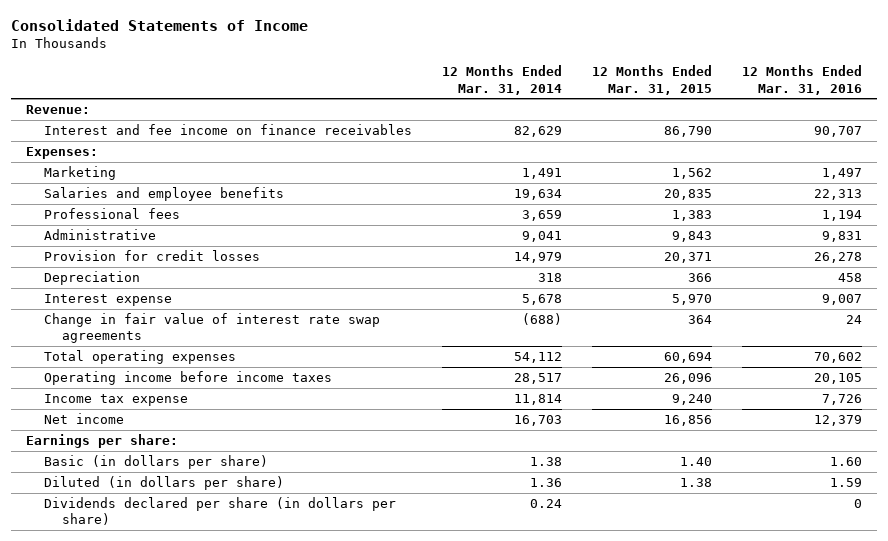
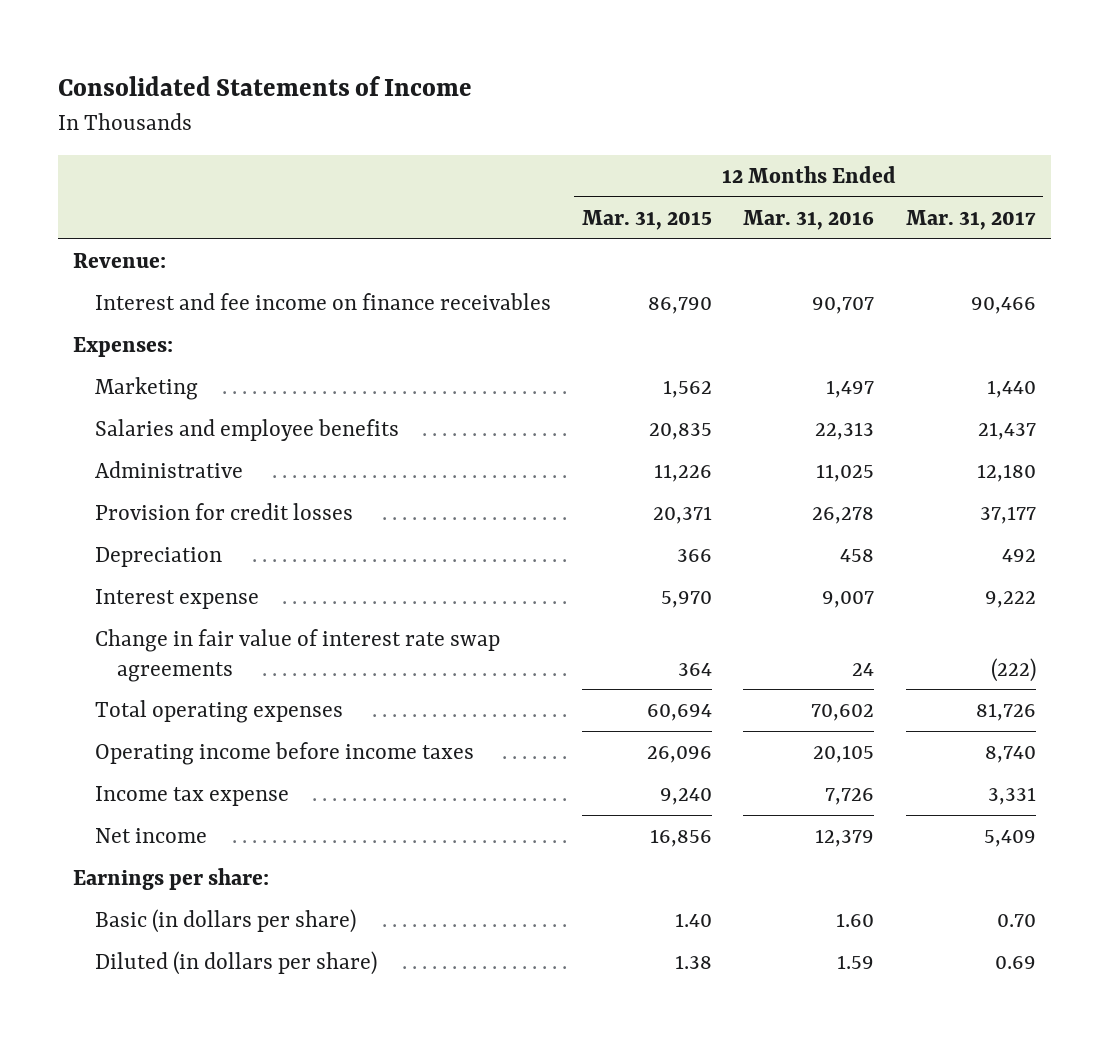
- | 12 Months Ended Mar. 31, 2014 | 12 Months Ended Mar. 31, 2015 | 12 Months Ended Mar. 31, 2016
+ | 12 Months Ended Mar. 31, 2015 | 12 Months Ended Mar. 31, 2016 | 12 Months Ended Mar. 31, 2017
- Professional fees | 3,659 | 1,383 | 1,194
- Administrative | 9,041 | 9,843 | 9,831
+ Administrative | 11,226 | 11,025 | 12,180
- Dividends declared per share (in dollars per share) | 0.24 | | 0

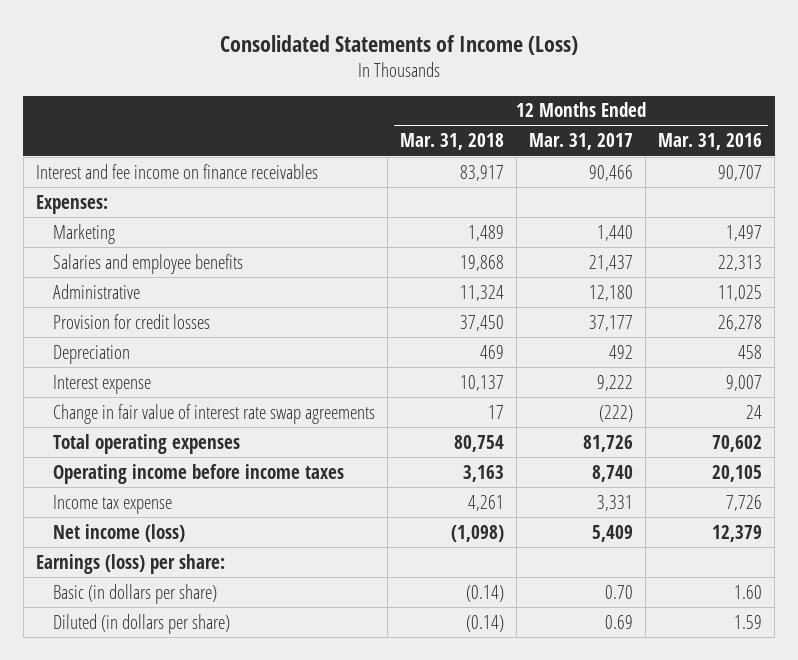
- Consolidated Statements of Income
+ Consolidated Statements of Income (Loss)
- | 12 Months Ended Mar. 31, 2015 | 12 Months Ended Mar. 31, 2016 | 12 Months Ended Mar. 31, 2017
+ | 12 Months Ended Mar. 31, 2018 | 12 Months Ended Mar. 31, 2017 | 12 Months Ended Mar. 31, 2016
- Revenue:
- Net income | 16,856 | 12,379 | 5,409
- Earnings per share:
+ Net income (loss) | (1,098) | 5,409 | 12,379
+ Earnings (loss) per share:

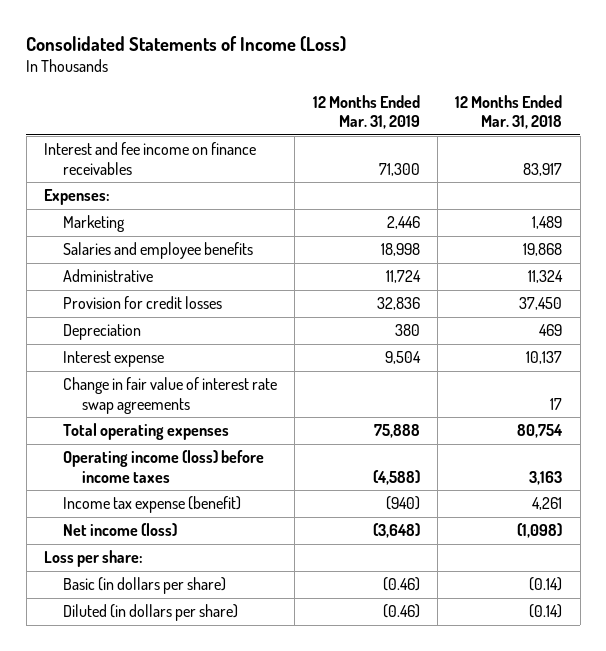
- | 12 Months Ended Mar. 31, 2018 | 12 Months Ended Mar. 31, 2017 | 12 Months Ended Mar. 31, 2016
+ | 12 Months Ended Mar. 31, 2019 | 12 Months Ended Mar. 31, 2018
- Operating income before income taxes | 3,163 | 8,740 | 20,105
- Income tax expense | 4,261 | 3,331 | 7,726
+ Operating income (loss) before income taxes | (4,588) | 3,163
+ Income tax expense (benefit) | (940) | 4,261
- Earnings (loss) per share:
+ Loss per share:

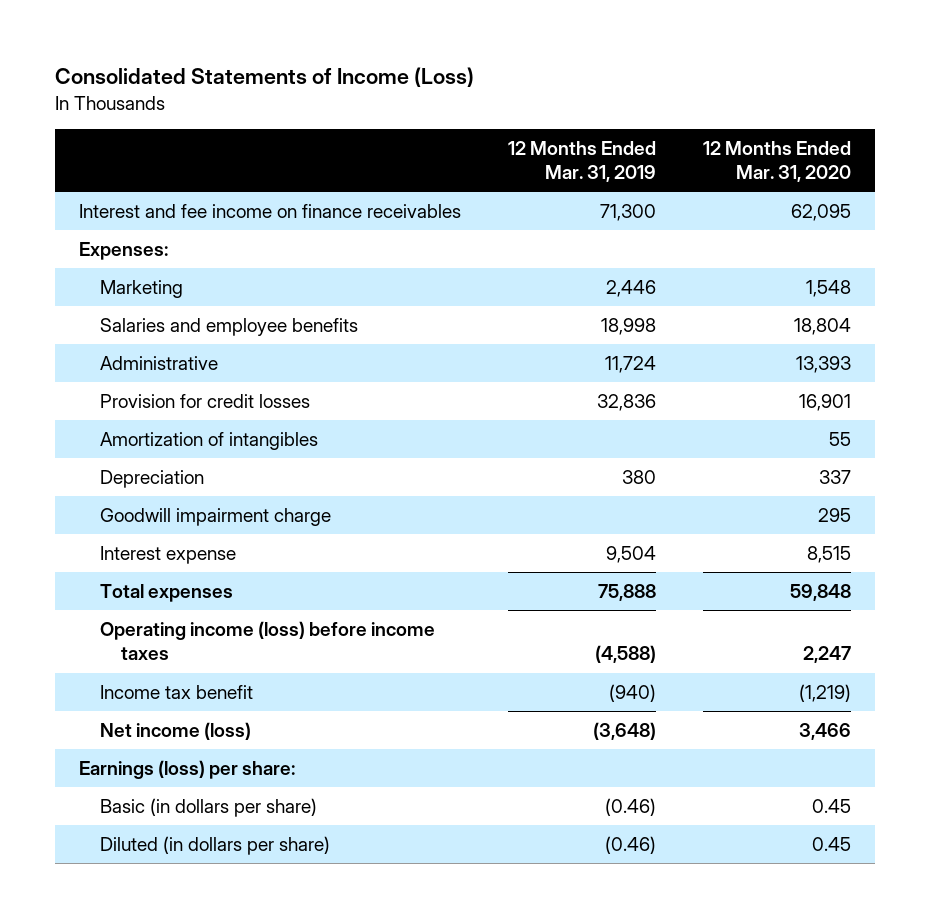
- | 12 Months Ended Mar. 31, 2019 | 12 Months Ended Mar. 31, 2018
+ | 12 Months Ended Mar. 31, 2019 | 12 Months Ended Mar. 31, 2020
+ Amortization of intangibles | | 55
+ Goodwill impairment charge | | 295
- Change in fair value of interest rate swap agreements | | 17
- Total operating expenses | 75,888 | 80,754
+ Total expenses | 75,888 | 59,848
- Income tax expense (benefit) | (940) | 4,261
+ Income tax benefit | (940) | (1,219)
- Loss per share:
+ Earnings (loss) per share:

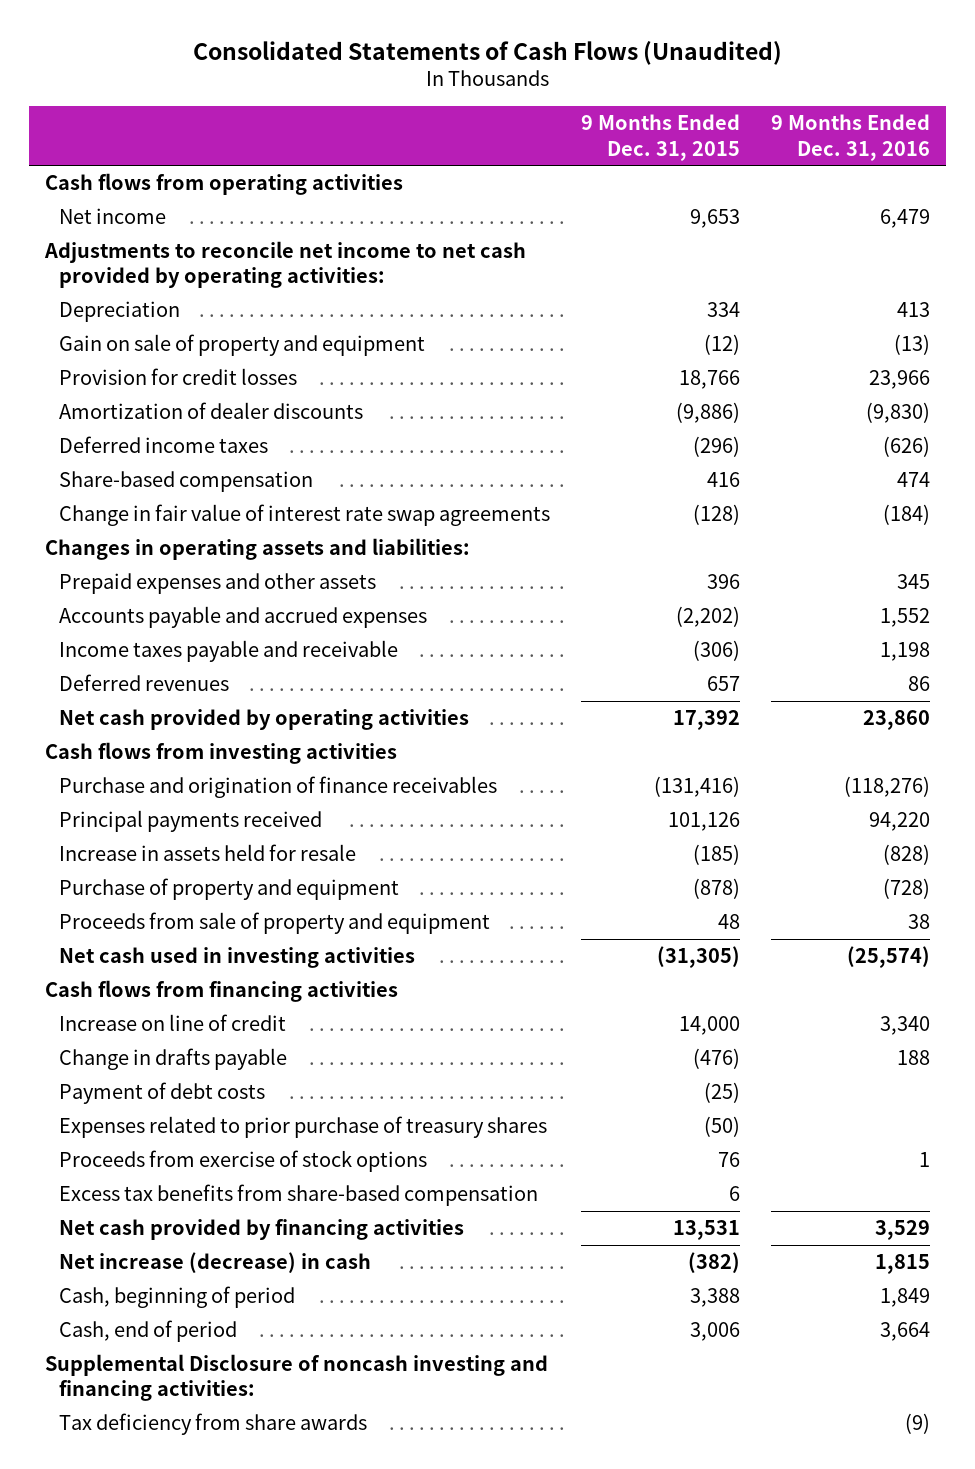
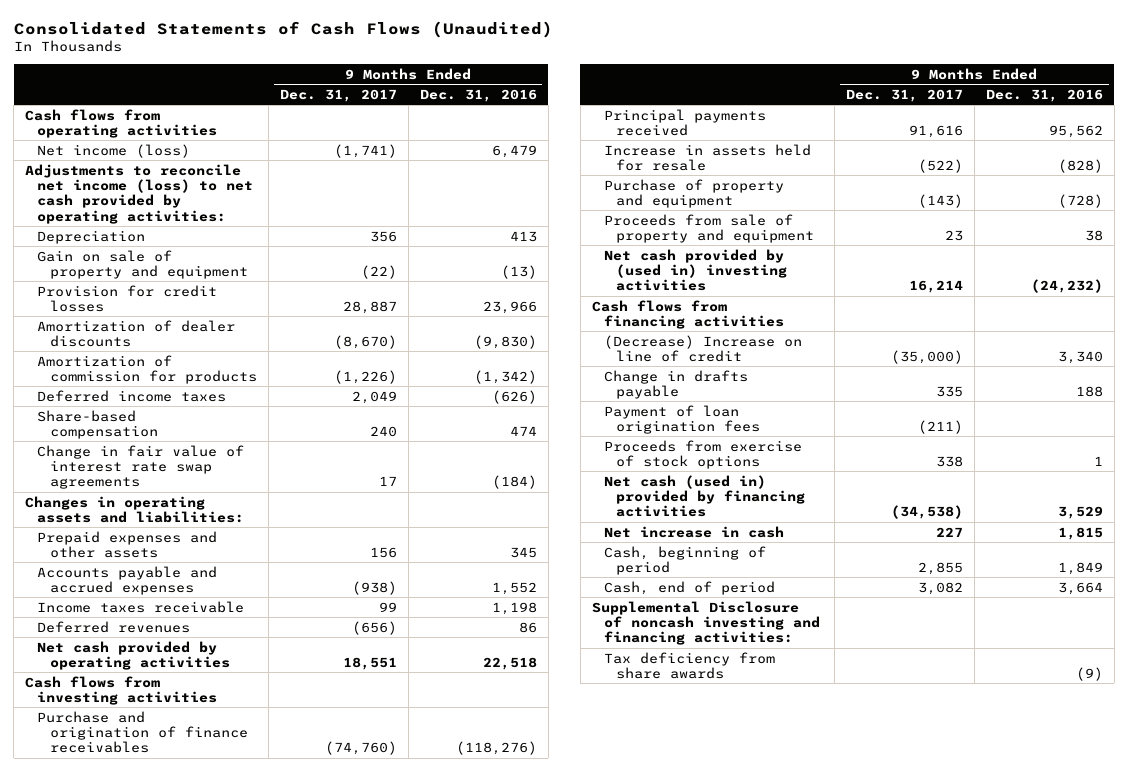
- | 9 Months Ended Dec. 31, 2015 | 9 Months Ended Dec. 31, 2016
+ | 9 Months Ended Dec. 31, 2017 | 9 Months Ended Dec. 31, 2016
- Net income | 9,653 | 6,479
- Adjustments to reconcile net income to net cash provided by operating activities:
+ Net income (loss) | (1,741) | 6,479
+ Adjustments to reconcile net income (loss) to net cash provided by operating activities:
+ Amortization of commission for products | (1,226) | (1,342)
- Income taxes payable and receivable | (306) | 1,198
+ Income taxes receivable | 99 | 1,198
- Net cash provided by operating activities | 17,392 | 23,860
+ Net cash provided by operating activities | 18,551 | 22,518
- Principal payments received | 101,126 | 94,220
+ Principal payments received | 91,616 | 95,562
- Net cash used in investing activities | (31,305) | (25,574)
+ Net cash provided by (used in) investing activities | 16,214 | (24,232)
- Increase on line of credit | 14,000 | 3,340
+ (Decrease) Increase on line of credit | (35,000) | 3,340
- Payment of debt costs | (25) |
- Expenses related to prior purchase of treasury shares | (50) |
+ Payment of loan origination fees | (211) |
- Excess tax benefits from share-based compensation | 6 |
- Net cash provided by financing activities | 13,531 | 3,529
- Net increase (decrease) in cash | (382) | 1,815
+ Net cash (used in) provided by financing activities | (34,538) | 3,529
+ Net increase in cash | 227 | 1,815

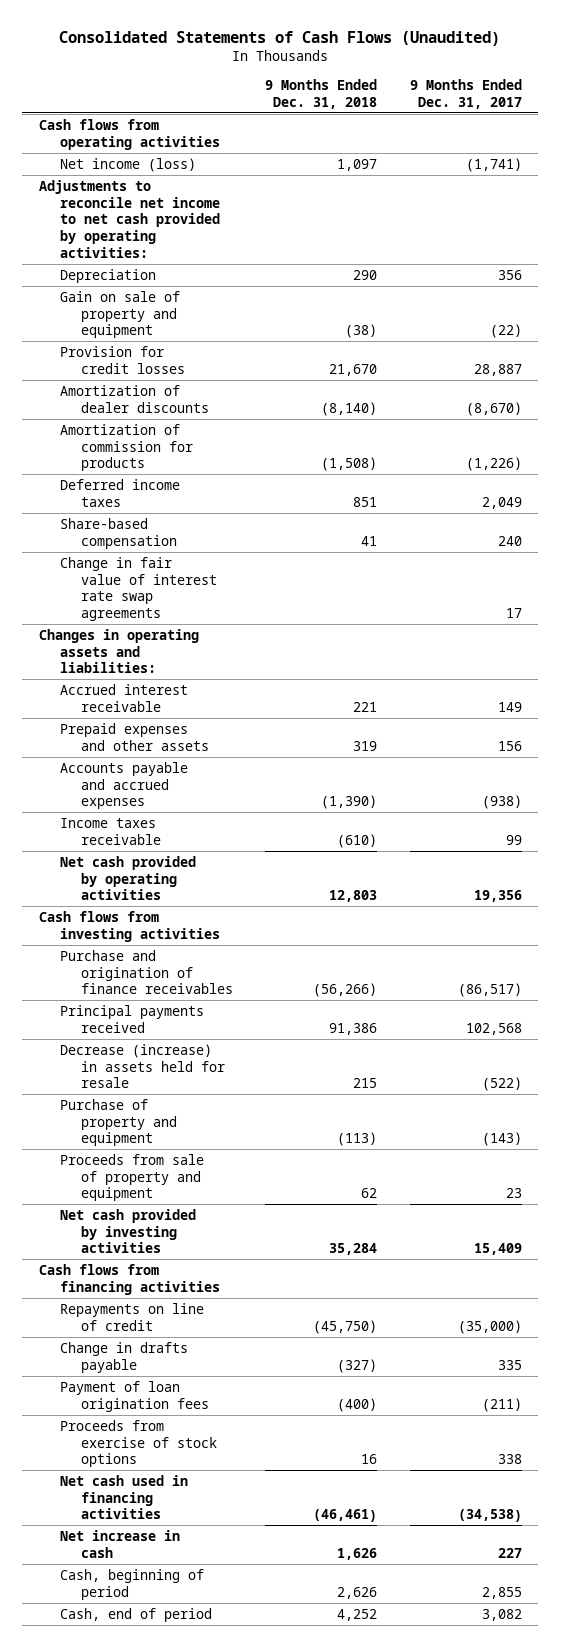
- | 9 Months Ended Dec. 31, 2017 | 9 Months Ended Dec. 31, 2016
+ | 9 Months Ended Dec. 31, 2018 | 9 Months Ended Dec. 31, 2017
- Adjustments to reconcile net income (loss) to net cash provided by operating activities:
+ Adjustments to reconcile net income to net cash provided by operating activities:
+ Accrued interest receivable | 221 | 149
- Deferred revenues | (656) | 86
- Net cash provided by operating activities | 18,551 | 22,518
+ Net cash provided by operating activities | 12,803 | 19,356
- Purchase and origination of finance receivables | (74,760) | (118,276)
- Principal payments received | 91,616 | 95,562
- Increase in assets held for resale | (522) | (828)
+ Purchase and origination of finance receivables | (56,266) | (86,517)
+ Principal payments received | 91,386 | 102,568
+ Decrease (increase) in assets held for resale | 215 | (522)
- Net cash provided by (used in) investing activities | 16,214 | (24,232)
+ Net cash provided by investing activities | 35,284 | 15,409
- (Decrease) Increase on line of credit | (35,000) | 3,340
+ Repayments on line of credit | (45,750) | (35,000)
- Net cash (used in) provided by financing activities | (34,538) | 3,529
+ Net cash used in financing activities | (46,461) | (34,538)
- Supplemental Disclosure of noncash investing and financing activities:
- Tax deficiency from share awards | | (9)

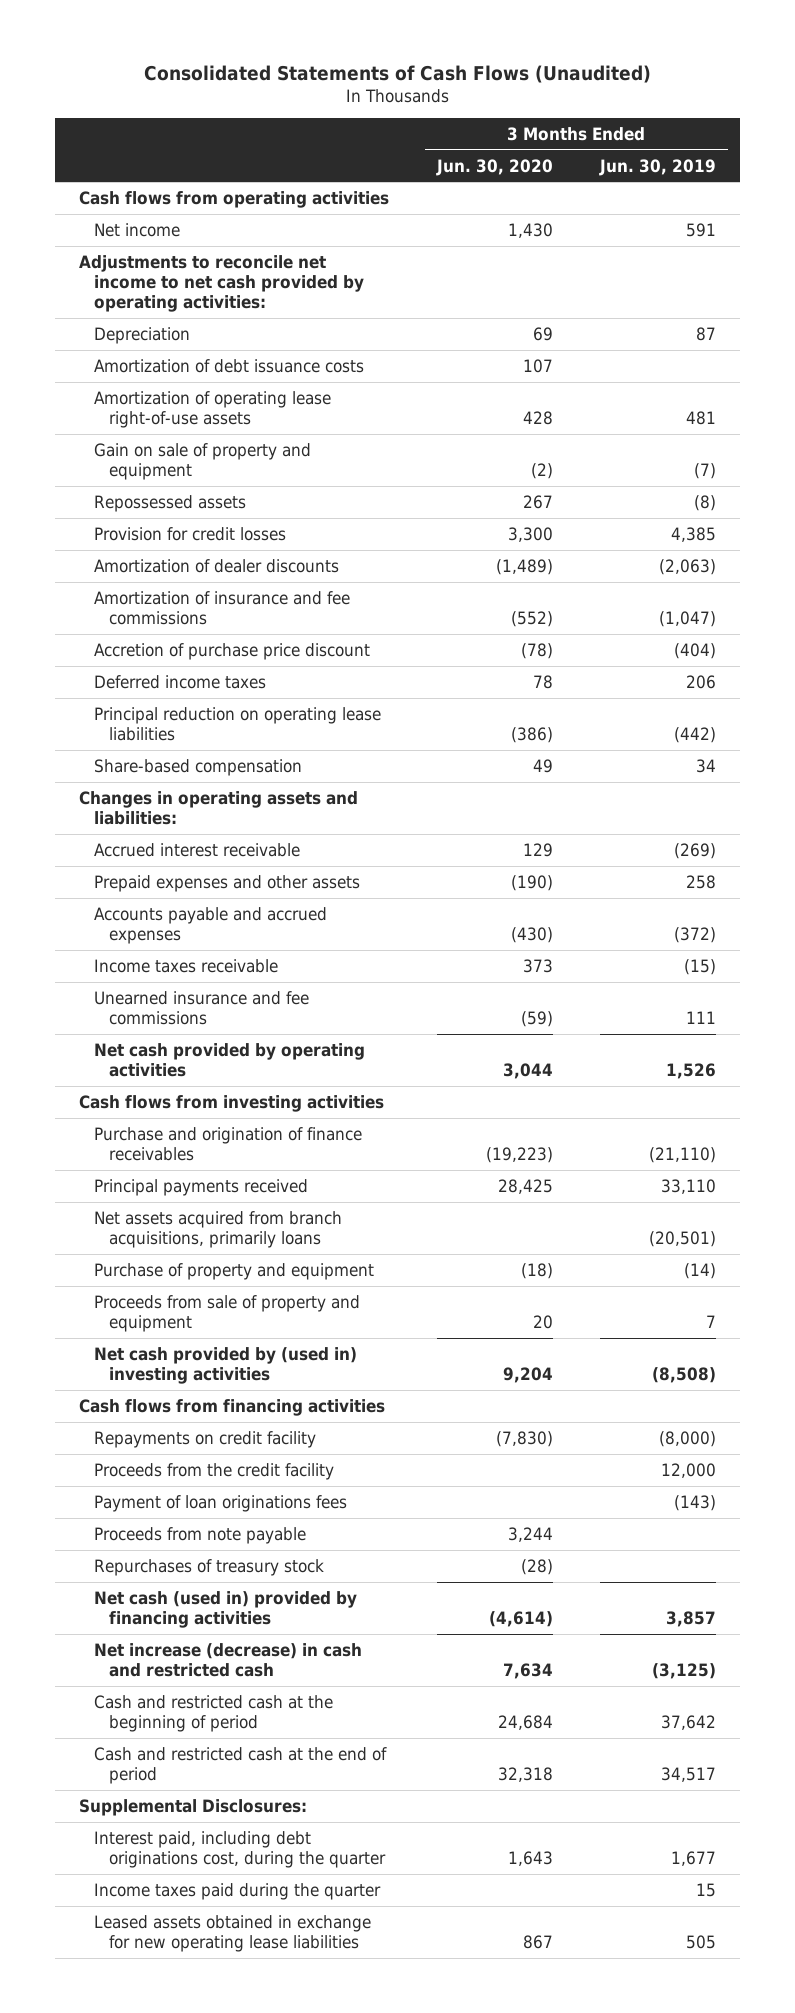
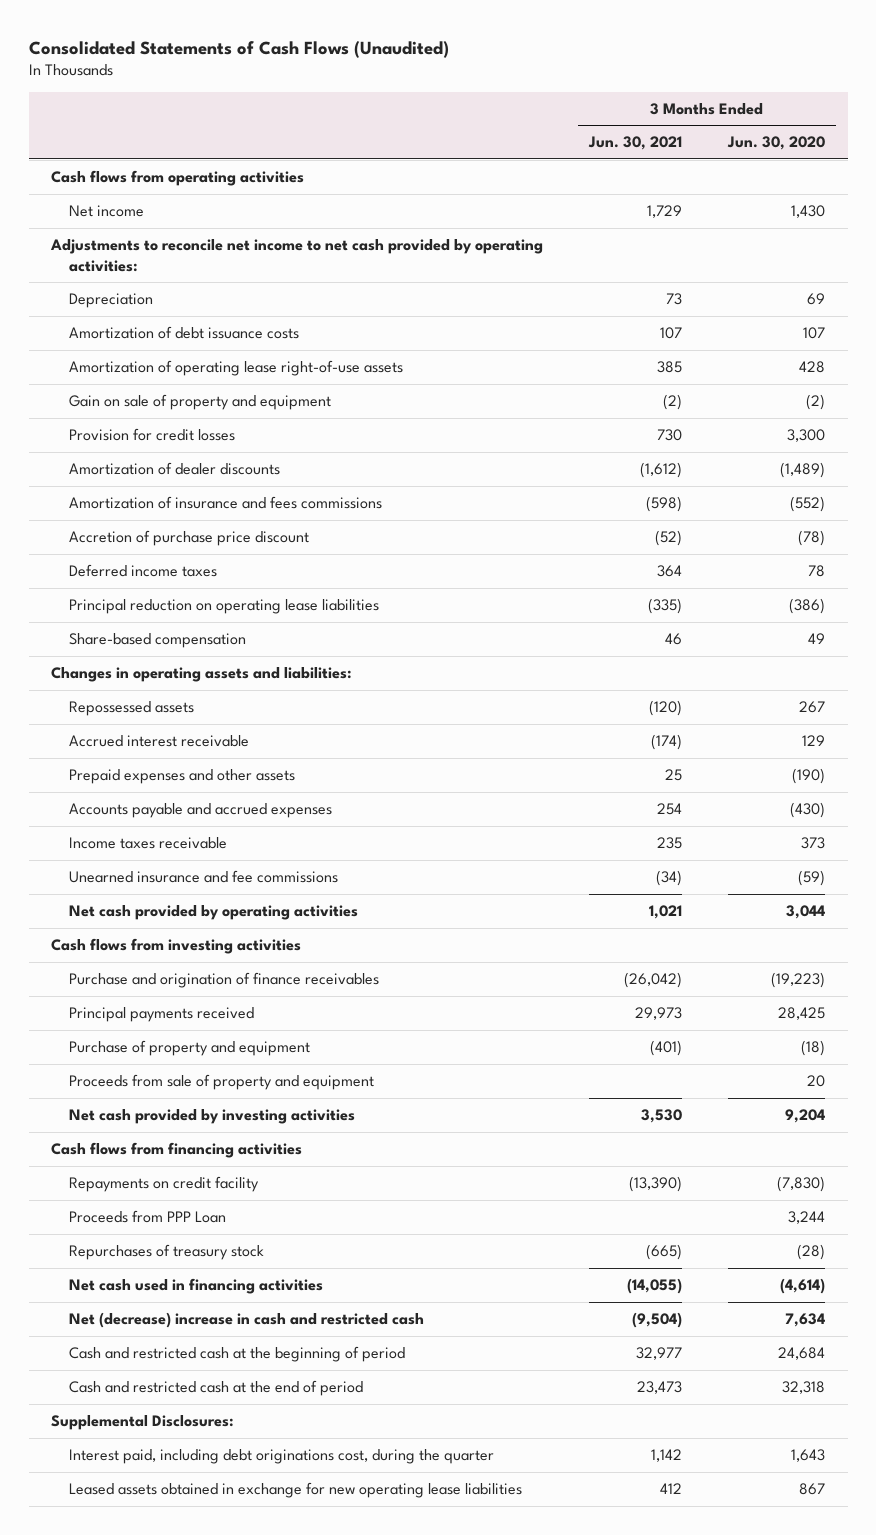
- | 3 Months Ended Jun. 30, 2020 | 3 Months Ended Jun. 30, 2019
+ | 3 Months Ended Jun. 30, 2021 | 3 Months Ended Jun. 30, 2020
- Amortization of insurance and fee commissions | (552) | (1,047)
+ Amortization of insurance and fees commissions | (598) | (552)
moved down: Repossessed assets | (120) | 267
- Net assets acquired from branch acquisitions, primarily loans | | (20,501)
- Net cash provided by (used in) investing activities | 9,204 | (8,508)
+ Net cash provided by investing activities | 3,530 | 9,204
- Proceeds from the credit facility | | 12,000
- Payment of loan originations fees | | (143)
- Proceeds from note payable | 3,244 |
+ Proceeds from PPP Loan | | 3,244
- Net cash (used in) provided by financing activities | (4,614) | 3,857
- Net increase (decrease) in cash and restricted cash | 7,634 | (3,125)
+ Net cash used in financing activities | (14,055) | (4,614)
+ Net (decrease) increase in cash and restricted cash | (9,504) | 7,634
- Income taxes paid during the quarter | | 15

